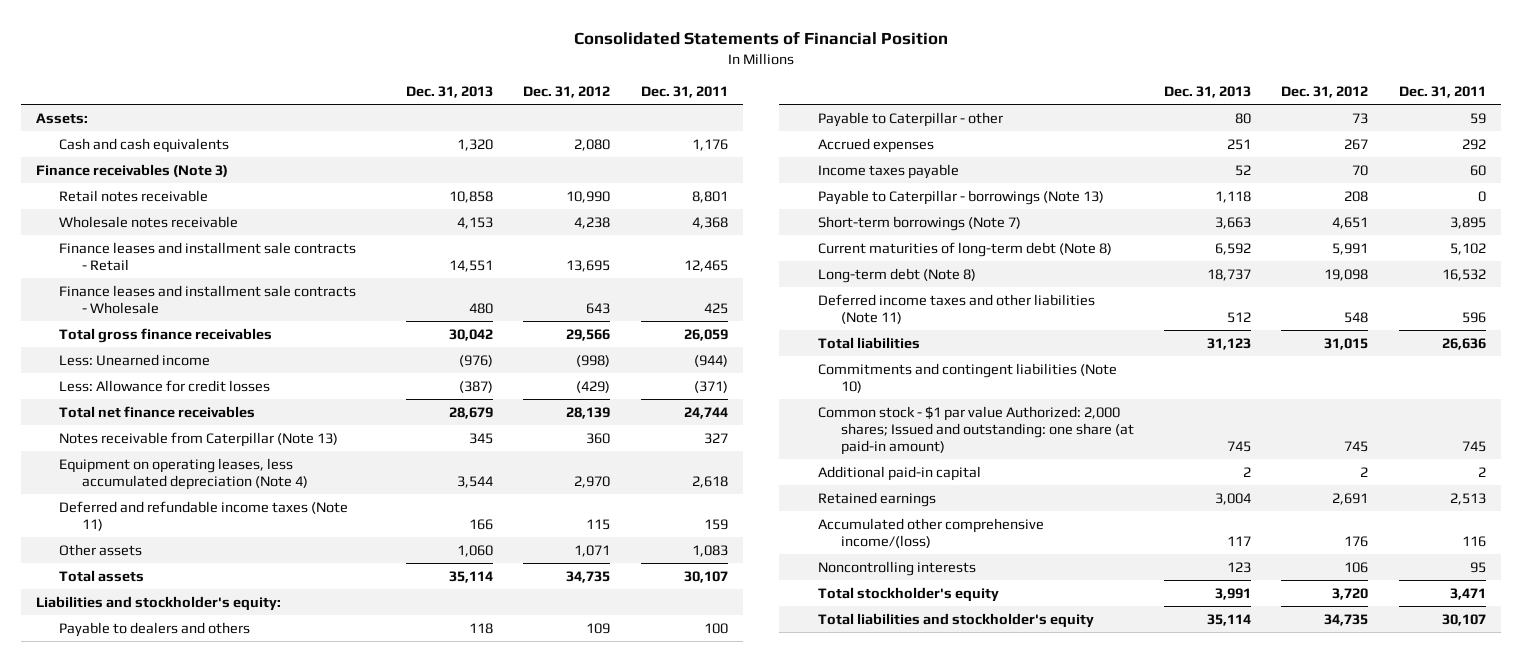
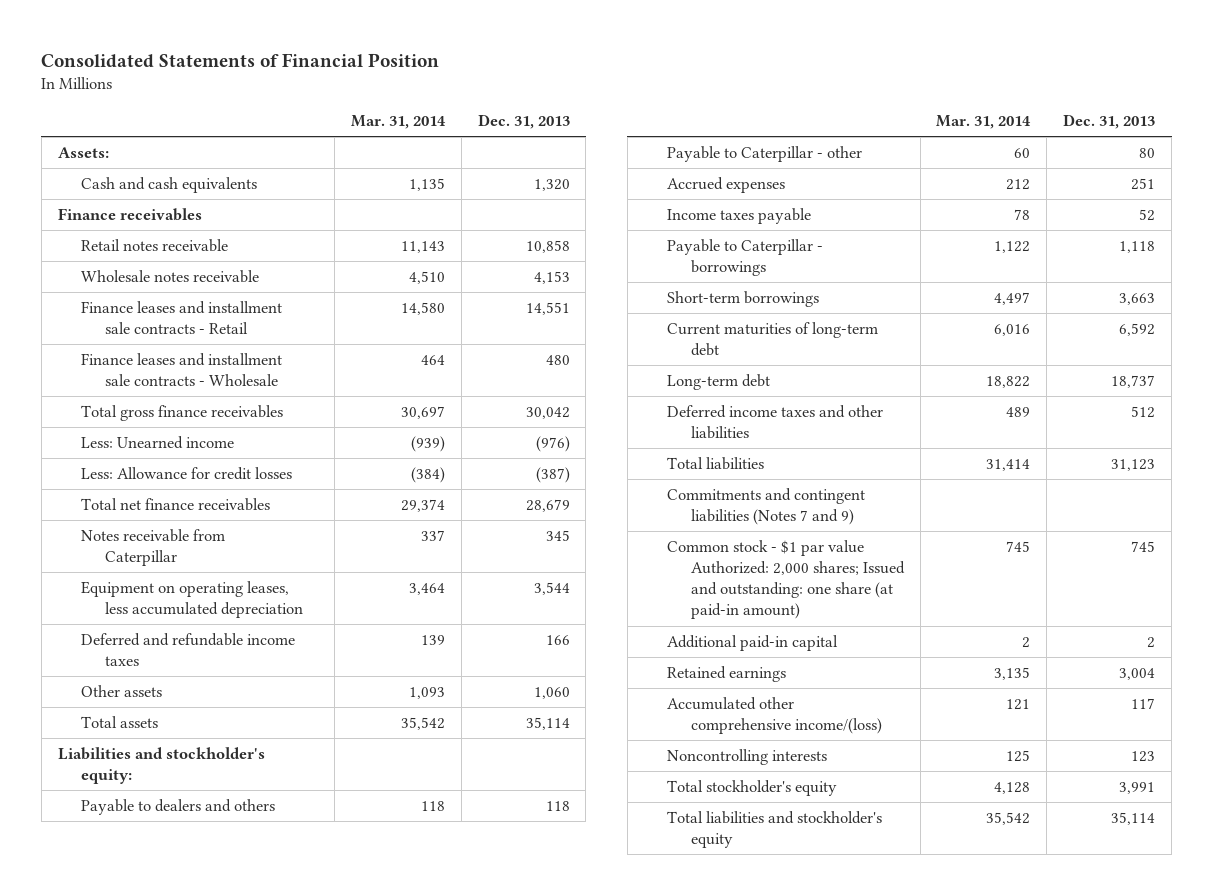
- | Dec. 31, 2013 | Dec. 31, 2012 | Dec. 31, 2011
+ | Mar. 31, 2014 | Dec. 31, 2013
- Finance receivables (Note 3)
+ Finance receivables
- Notes receivable from Caterpillar (Note 13) | 345 | 360 | 327
- Equipment on operating leases, less accumulated depreciation (Note 4) | 3,544 | 2,970 | 2,618
- Deferred and refundable income taxes (Note 11) | 166 | 115 | 159
+ Notes receivable from Caterpillar | 337 | 345
+ Equipment on operating leases, less accumulated depreciation | 3,464 | 3,544
+ Deferred and refundable income taxes | 139 | 166
- Payable to Caterpillar - borrowings (Note 13) | 1,118 | 208 | 0
- Short-term borrowings (Note 7) | 3,663 | 4,651 | 3,895
- Current maturities of long-term debt (Note 8) | 6,592 | 5,991 | 5,102
- Long-term debt (Note 8) | 18,737 | 19,098 | 16,532
- Deferred income taxes and other liabilities (Note 11) | 512 | 548 | 596
+ Payable to Caterpillar - borrowings | 1,122 | 1,118
+ Short-term borrowings | 4,497 | 3,663
+ Current maturities of long-term debt | 6,016 | 6,592
+ Long-term debt | 18,822 | 18,737
+ Deferred income taxes and other liabilities | 489 | 512
- Commitments and contingent liabilities (Note 10)
+ Commitments and contingent liabilities (Notes 7 and 9)

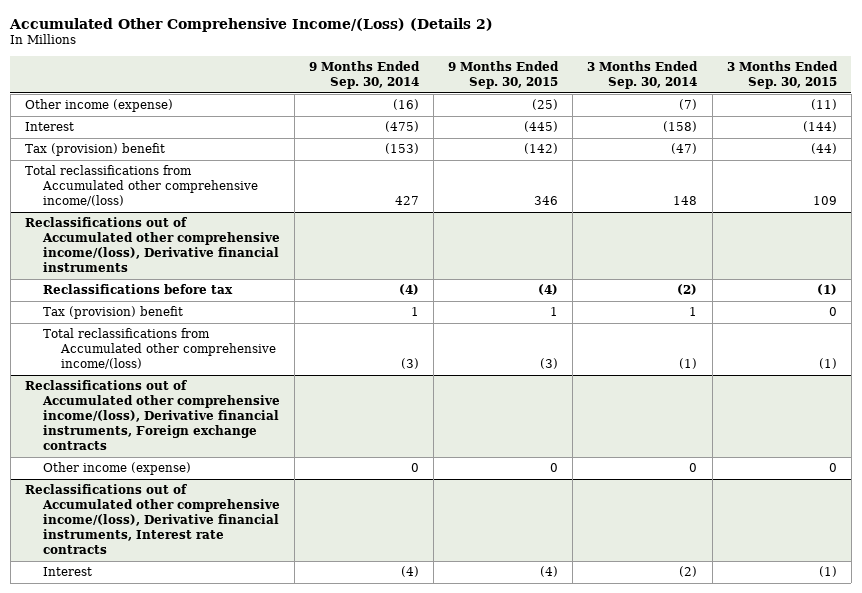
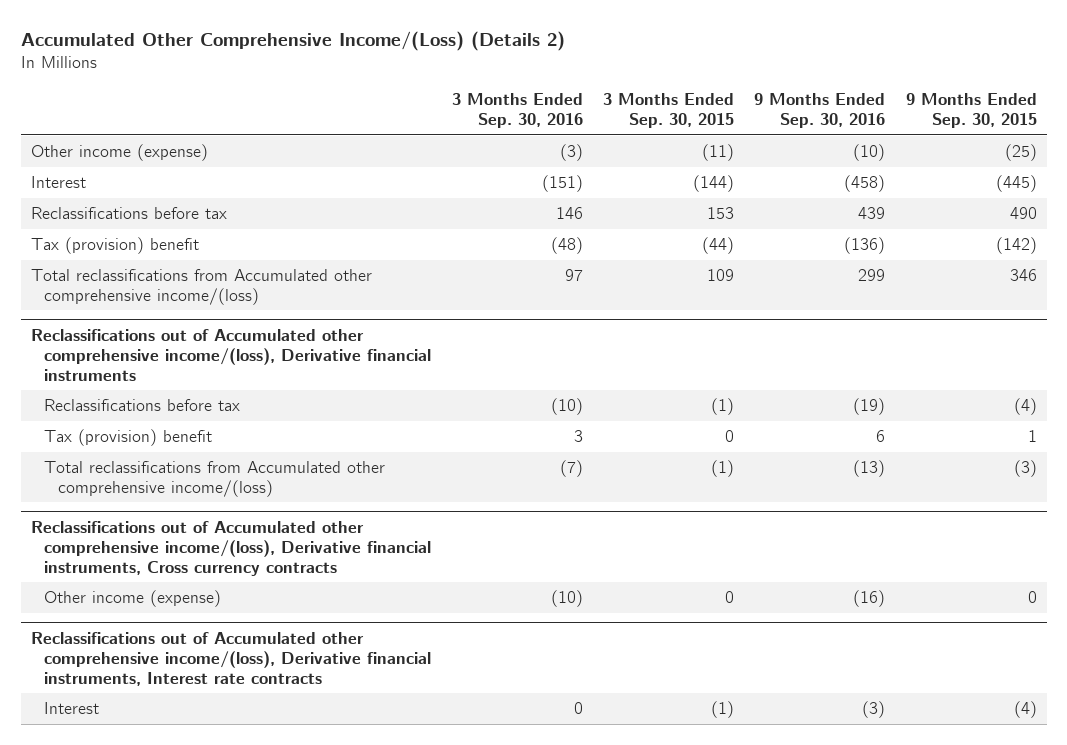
- | 9 Months Ended Sep. 30, 2014 | 9 Months Ended Sep. 30, 2015 | 3 Months Ended Sep. 30, 2014 | 3 Months Ended Sep. 30, 2015
+ | 3 Months Ended Sep. 30, 2016 | 3 Months Ended Sep. 30, 2015 | 9 Months Ended Sep. 30, 2016 | 9 Months Ended Sep. 30, 2015
+ Reclassifications before tax | 146 | 153 | 439 | 490
- Reclassifications out of Accumulated other comprehensive income/(loss), Derivative financial instruments, Foreign exchange contracts
+ Reclassifications out of Accumulated other comprehensive income/(loss), Derivative financial instruments, Cross currency contracts

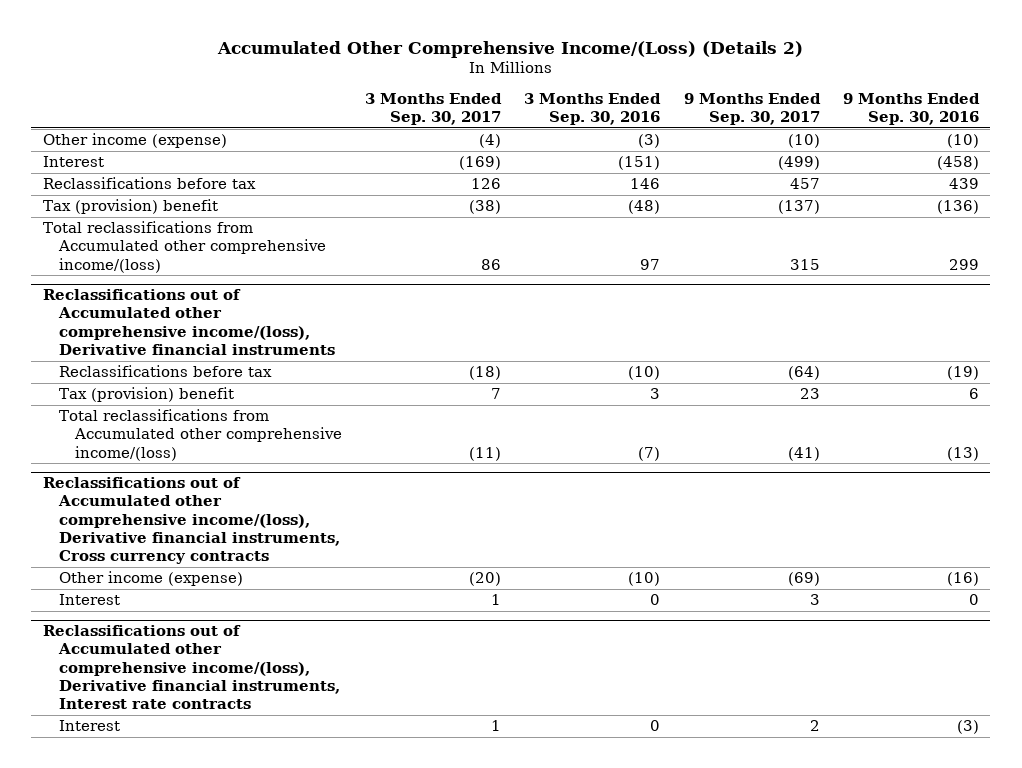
- | 3 Months Ended Sep. 30, 2016 | 3 Months Ended Sep. 30, 2015 | 9 Months Ended Sep. 30, 2016 | 9 Months Ended Sep. 30, 2015
+ | 3 Months Ended Sep. 30, 2017 | 3 Months Ended Sep. 30, 2016 | 9 Months Ended Sep. 30, 2017 | 9 Months Ended Sep. 30, 2016
@ Reclassifications out of Accumulated other comprehensive income/(loss), Derivative financial instruments, Cross currency contracts
+ Interest | 1 | 0 | 3 | 0

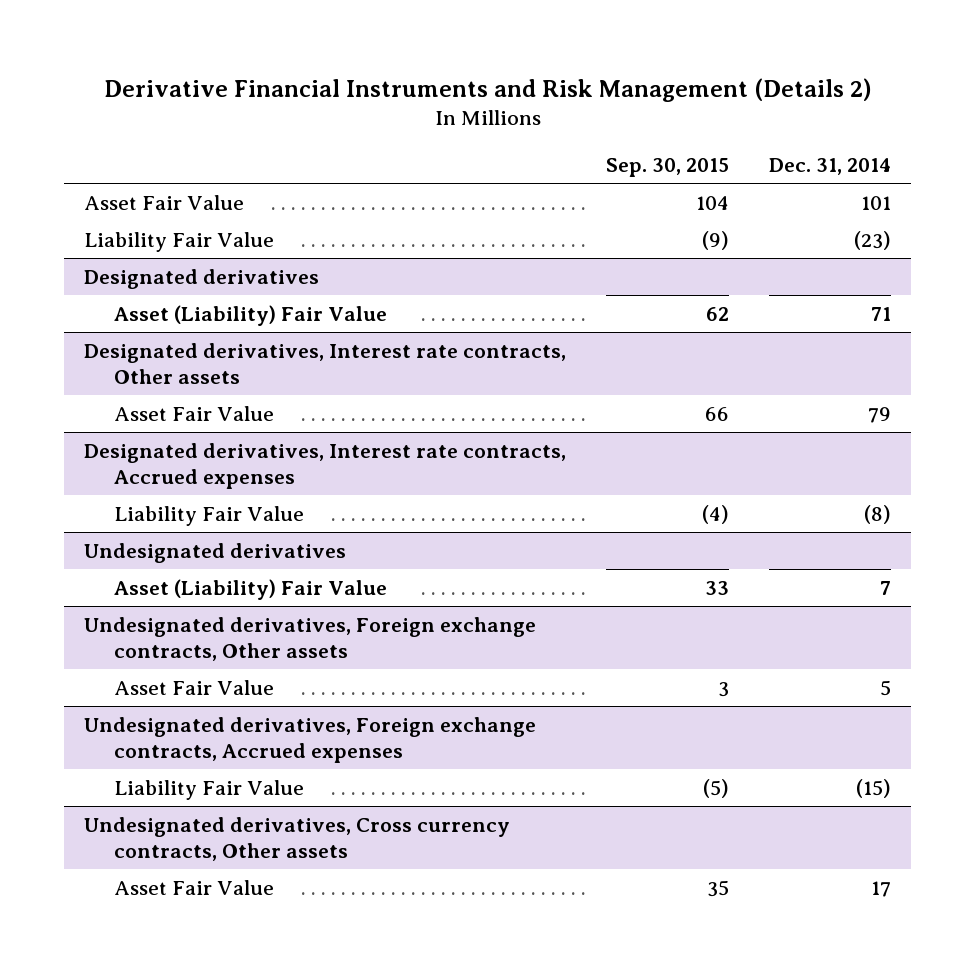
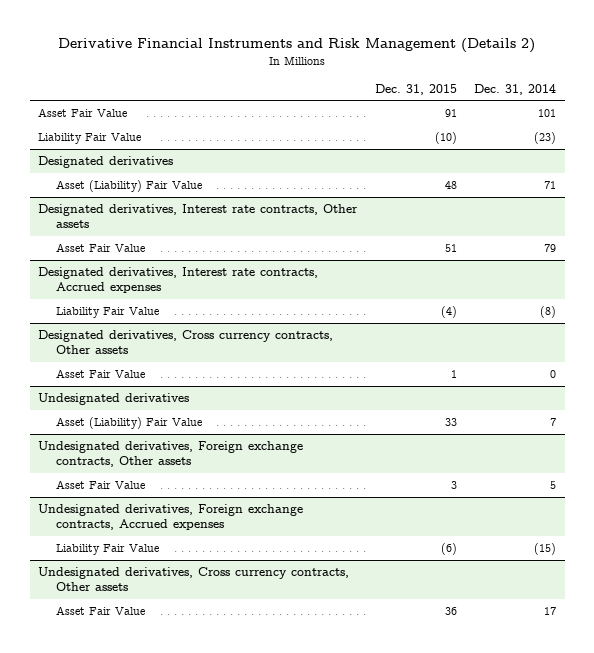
- | Sep. 30, 2015 | Dec. 31, 2014
+ | Dec. 31, 2015 | Dec. 31, 2014
+ Designated derivatives, Cross currency contracts, Other assets
+ Asset Fair Value | 1 | 0

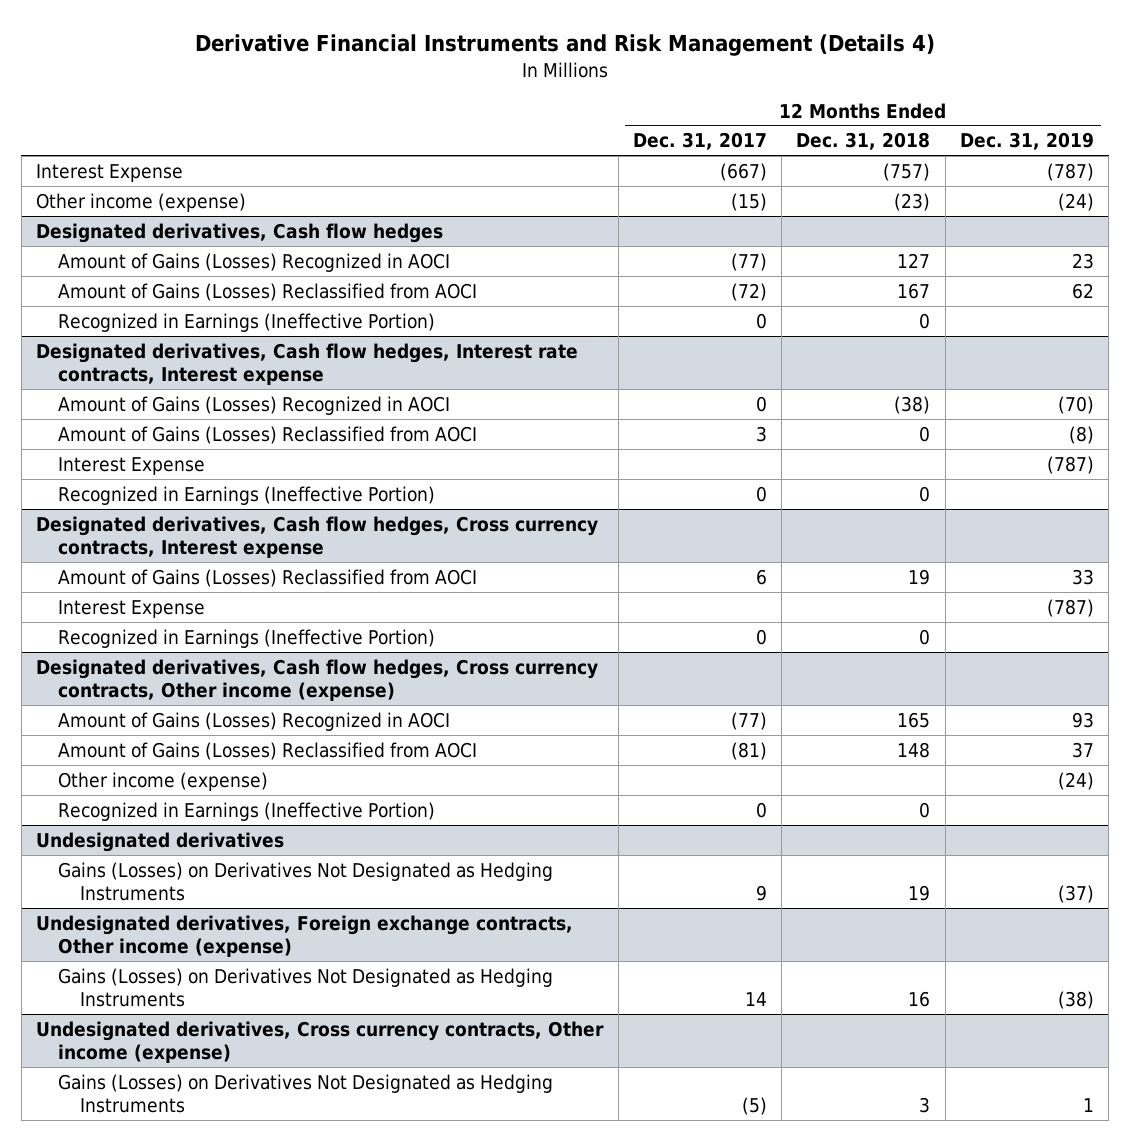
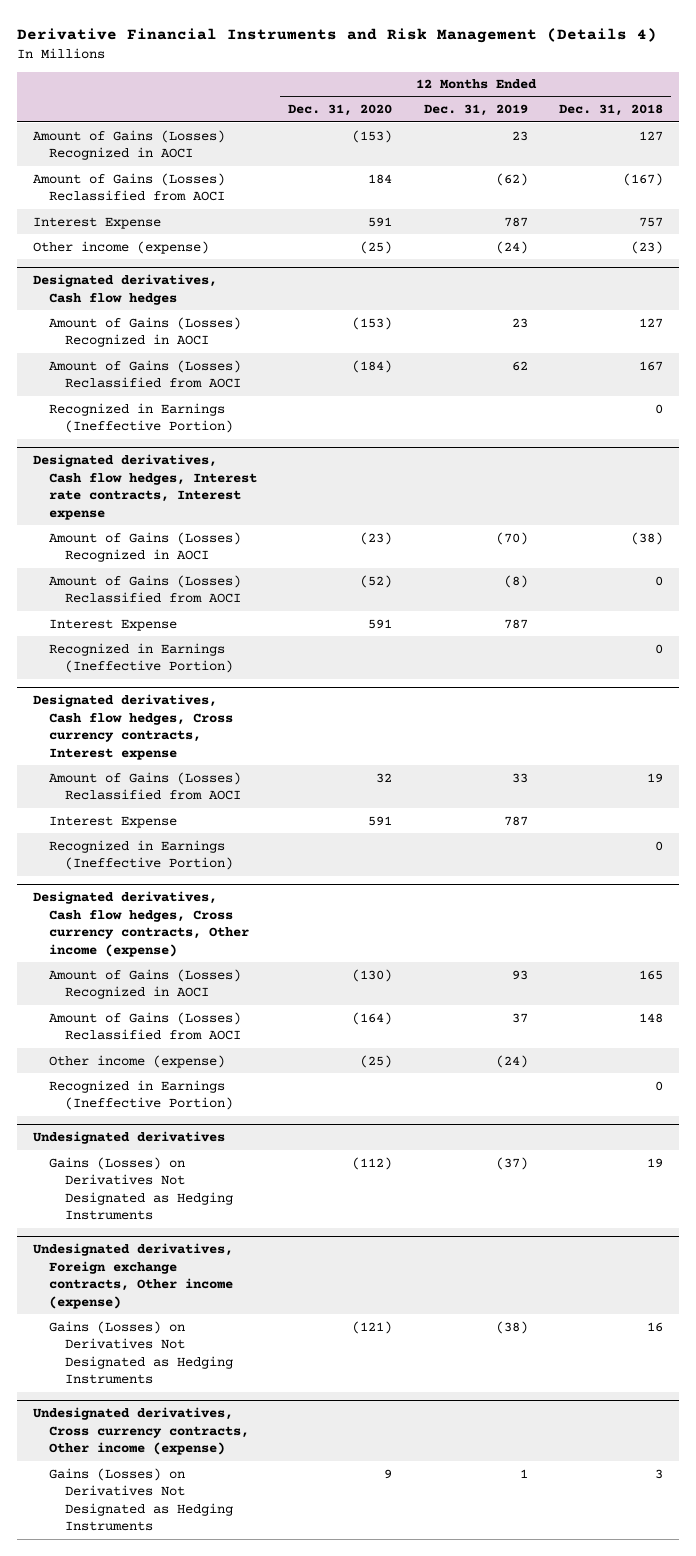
- | 12 Months Ended Dec. 31, 2017 | 12 Months Ended Dec. 31, 2018 | 12 Months Ended Dec. 31, 2019
+ | 12 Months Ended Dec. 31, 2020 | 12 Months Ended Dec. 31, 2019 | 12 Months Ended Dec. 31, 2018
- Interest Expense | (667) | (757) | (787)
+ Amount of Gains (Losses) Recognized in AOCI | (153) | 23 | 127
+ Amount of Gains (Losses) Reclassified from AOCI | 184 | (62) | (167)
+ Interest Expense | 591 | 787 | 757
@ Designated derivatives, Cash flow hedges, Interest rate contracts, Interest expense
- Interest Expense | | | (787)
+ Interest Expense | 591 | 787 |
@ Designated derivatives, Cash flow hedges, Cross currency contracts, Interest expense
- Interest Expense | | | (787)
+ Interest Expense | 591 | 787 |

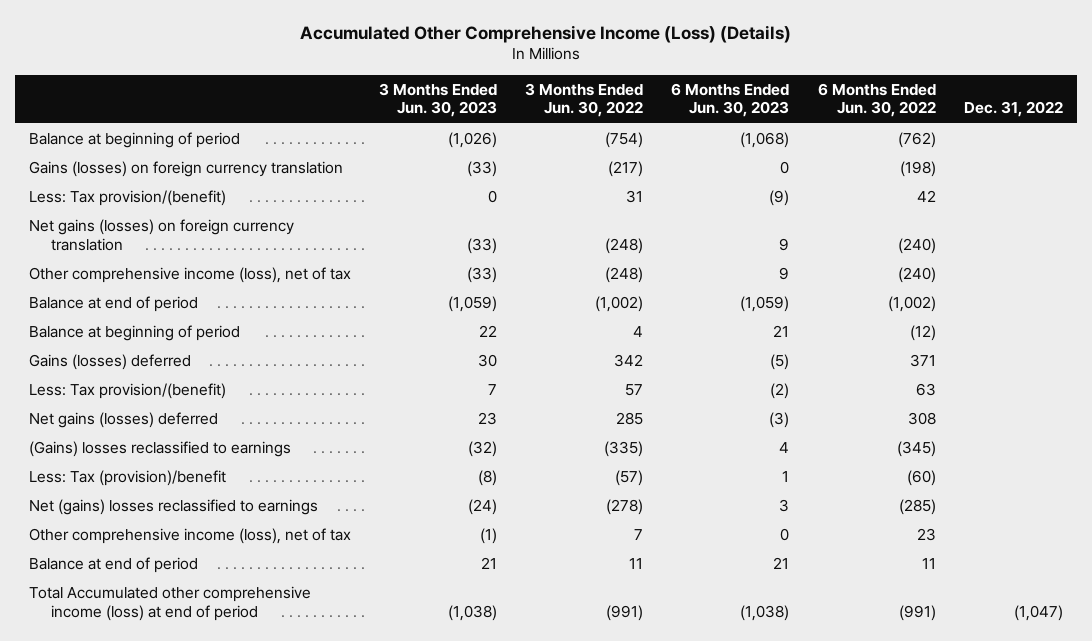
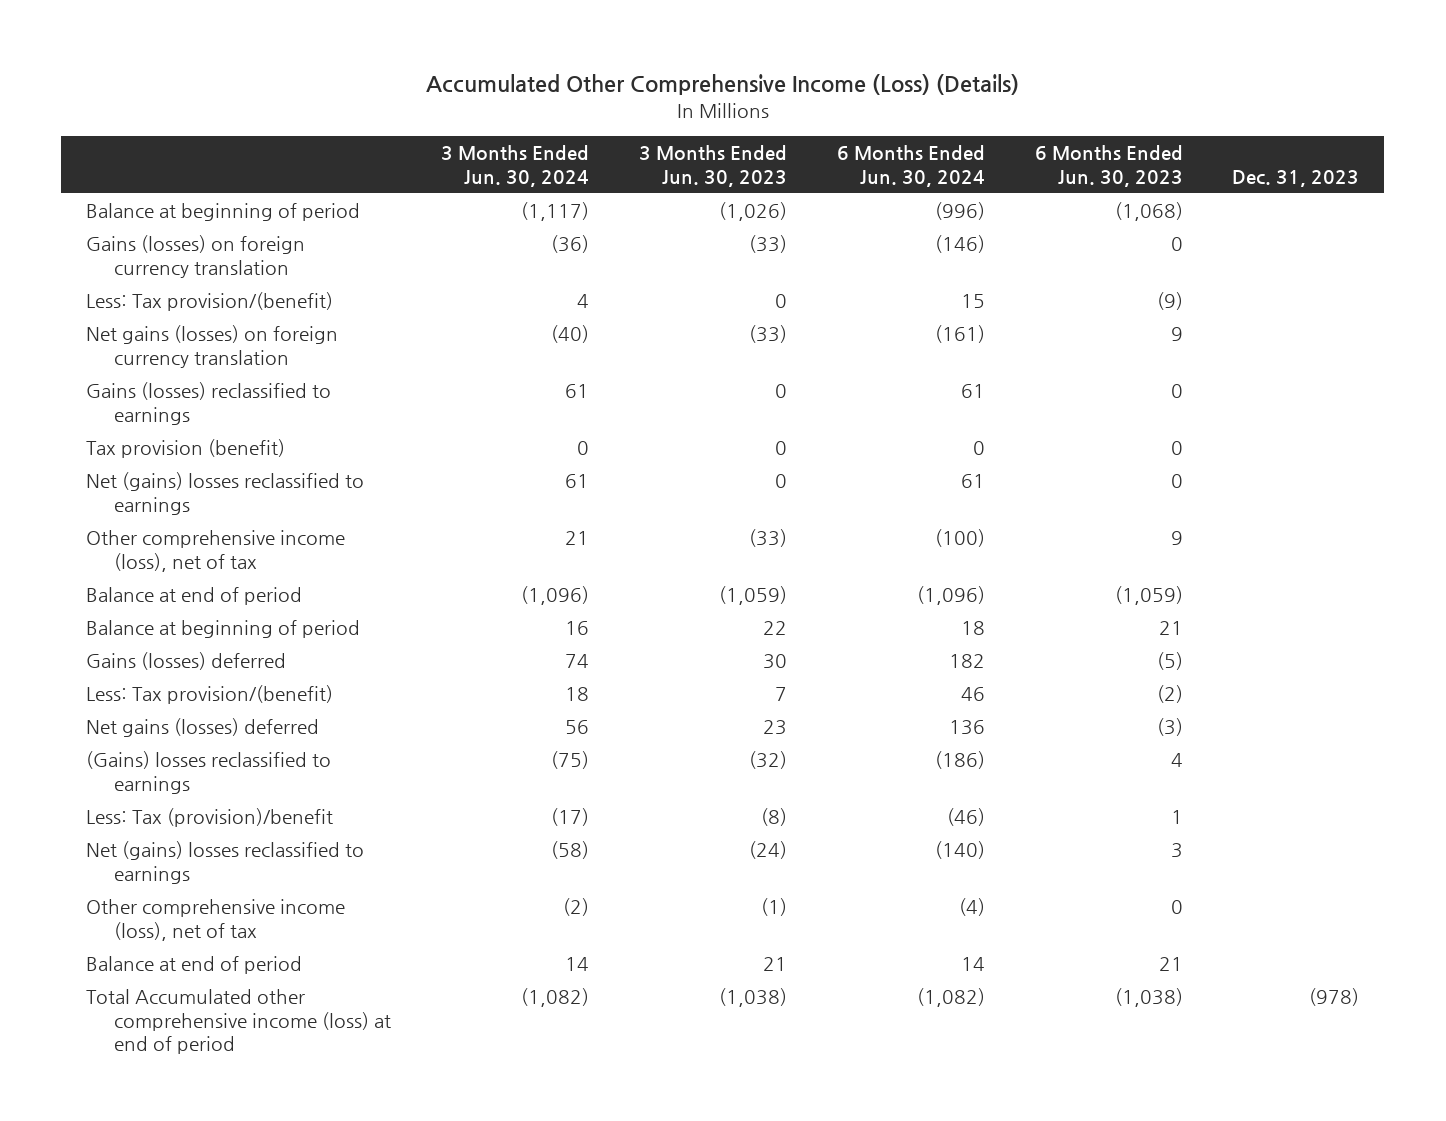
- | 3 Months Ended Jun. 30, 2023 | 3 Months Ended Jun. 30, 2022 | 6 Months Ended Jun. 30, 2023 | 6 Months Ended Jun. 30, 2022 | Dec. 31, 2022
+ | 3 Months Ended Jun. 30, 2024 | 3 Months Ended Jun. 30, 2023 | 6 Months Ended Jun. 30, 2024 | 6 Months Ended Jun. 30, 2023 | Dec. 31, 2023
+ Gains (losses) reclassified to earnings | 61 | 0 | 61 | 0 |
+ Tax provision (benefit) | 0 | 0 | 0 | 0 |
+ Net (gains) losses reclassified to earnings | 61 | 0 | 61 | 0 |

